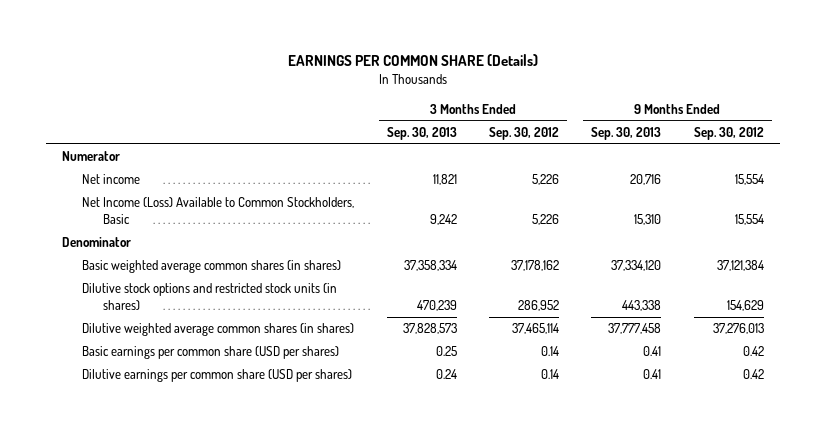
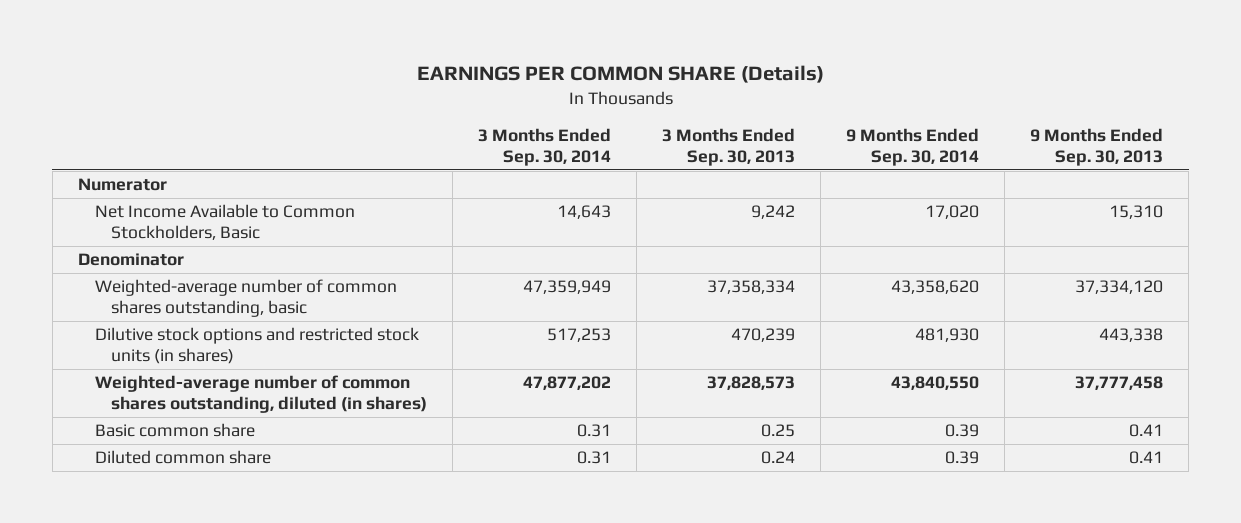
- | 3 Months Ended Sep. 30, 2013 | 3 Months Ended Sep. 30, 2012 | 9 Months Ended Sep. 30, 2013 | 9 Months Ended Sep. 30, 2012
+ | 3 Months Ended Sep. 30, 2014 | 3 Months Ended Sep. 30, 2013 | 9 Months Ended Sep. 30, 2014 | 9 Months Ended Sep. 30, 2013
- Net income | 11,821 | 5,226 | 20,716 | 15,554
- Net Income (Loss) Available to Common Stockholders, Basic | 9,242 | 5,226 | 15,310 | 15,554
+ Net Income Available to Common Stockholders, Basic | 14,643 | 9,242 | 17,020 | 15,310
- Basic weighted average common shares (in shares) | 37,358,334 | 37,178,162 | 37,334,120 | 37,121,384
+ Weighted-average number of common shares outstanding, basic | 47,359,949 | 37,358,334 | 43,358,620 | 37,334,120
- Dilutive weighted average common shares (in shares) | 37,828,573 | 37,465,114 | 37,777,458 | 37,276,013
- Basic earnings per common share (USD per shares) | 0.25 | 0.14 | 0.41 | 0.42
- Dilutive earnings per common share (USD per shares) | 0.24 | 0.14 | 0.41 | 0.42
+ Weighted-average number of common shares outstanding, diluted (in shares) | 47,877,202 | 37,828,573 | 43,840,550 | 37,777,458
+ Basic common share | 0.31 | 0.25 | 0.39 | 0.41
+ Diluted common share | 0.31 | 0.24 | 0.39 | 0.41

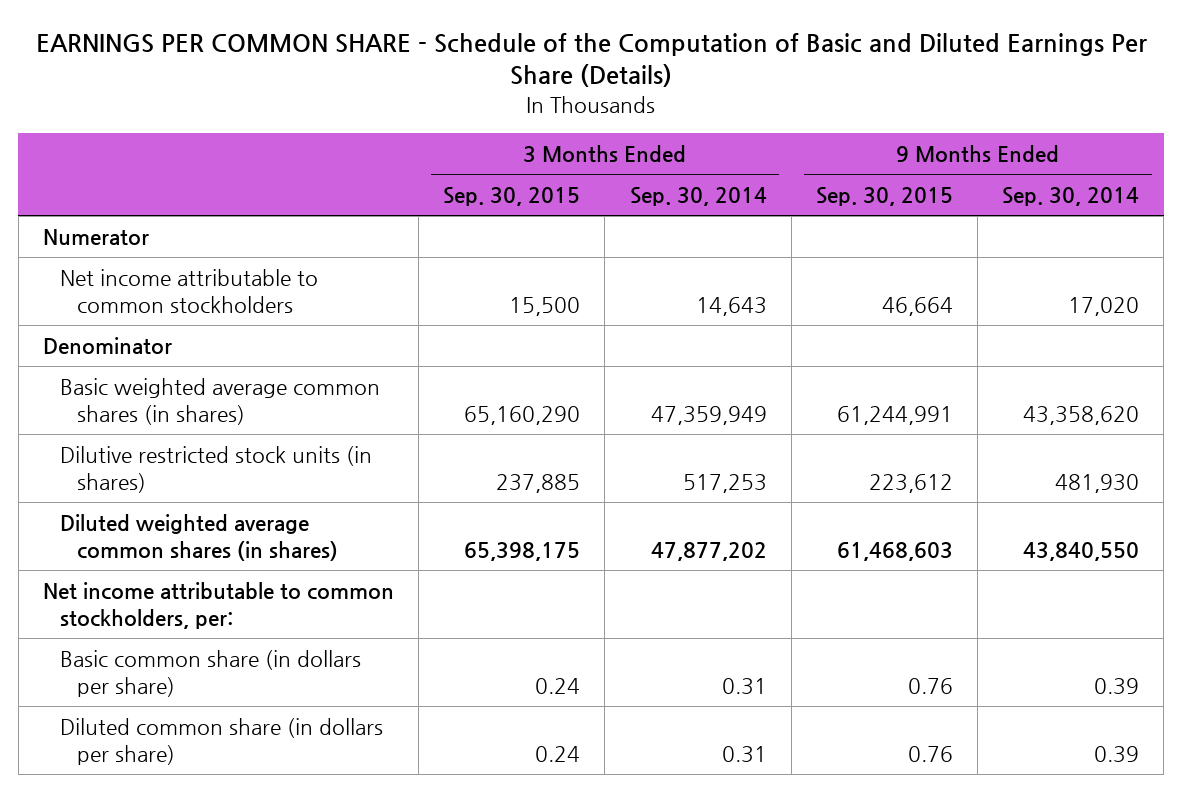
- EARNINGS PER COMMON SHARE (Details)
+ EARNINGS PER COMMON SHARE - Schedule of the Computation of Basic and Diluted Earnings Per Share (Details)
- | 3 Months Ended Sep. 30, 2014 | 3 Months Ended Sep. 30, 2013 | 9 Months Ended Sep. 30, 2014 | 9 Months Ended Sep. 30, 2013
+ | 3 Months Ended Sep. 30, 2015 | 3 Months Ended Sep. 30, 2014 | 9 Months Ended Sep. 30, 2015 | 9 Months Ended Sep. 30, 2014
- Net Income Available to Common Stockholders, Basic | 14,643 | 9,242 | 17,020 | 15,310
+ Net income attributable to common stockholders | 15,500 | 14,643 | 46,664 | 17,020
- Weighted-average number of common shares outstanding, basic | 47,359,949 | 37,358,334 | 43,358,620 | 37,334,120
- Dilutive stock options and restricted stock units (in shares) | 517,253 | 470,239 | 481,930 | 443,338
- Weighted-average number of common shares outstanding, diluted (in shares) | 47,877,202 | 37,828,573 | 43,840,550 | 37,777,458
- Basic common share | 0.31 | 0.25 | 0.39 | 0.41
- Diluted common share | 0.31 | 0.24 | 0.39 | 0.41
+ Basic weighted average common shares (in shares) | 65,160,290 | 47,359,949 | 61,244,991 | 43,358,620
+ Dilutive restricted stock units (in shares) | 237,885 | 517,253 | 223,612 | 481,930
+ Diluted weighted average common shares (in shares) | 65,398,175 | 47,877,202 | 61,468,603 | 43,840,550
+ Net income attributable to common stockholders, per:
+ Basic common share (in dollars per share) | 0.24 | 0.31 | 0.76 | 0.39
+ Diluted common share (in dollars per share) | 0.24 | 0.31 | 0.76 | 0.39

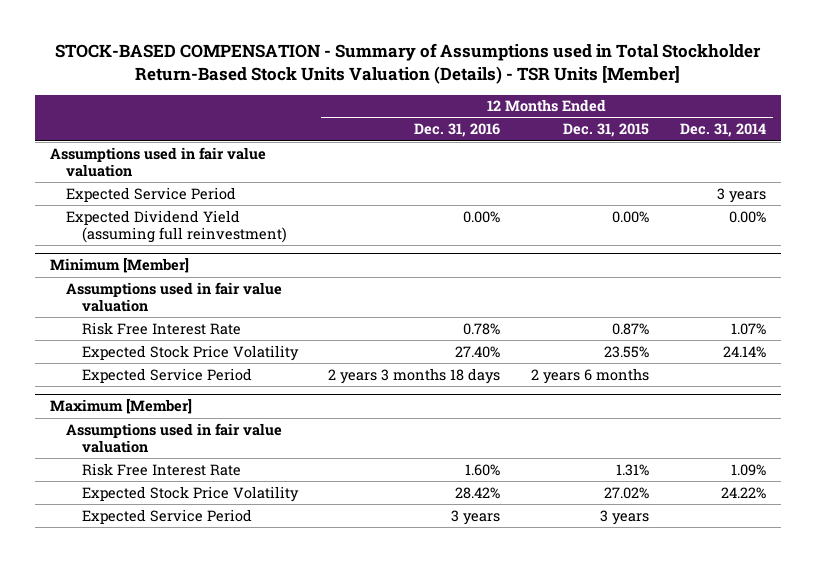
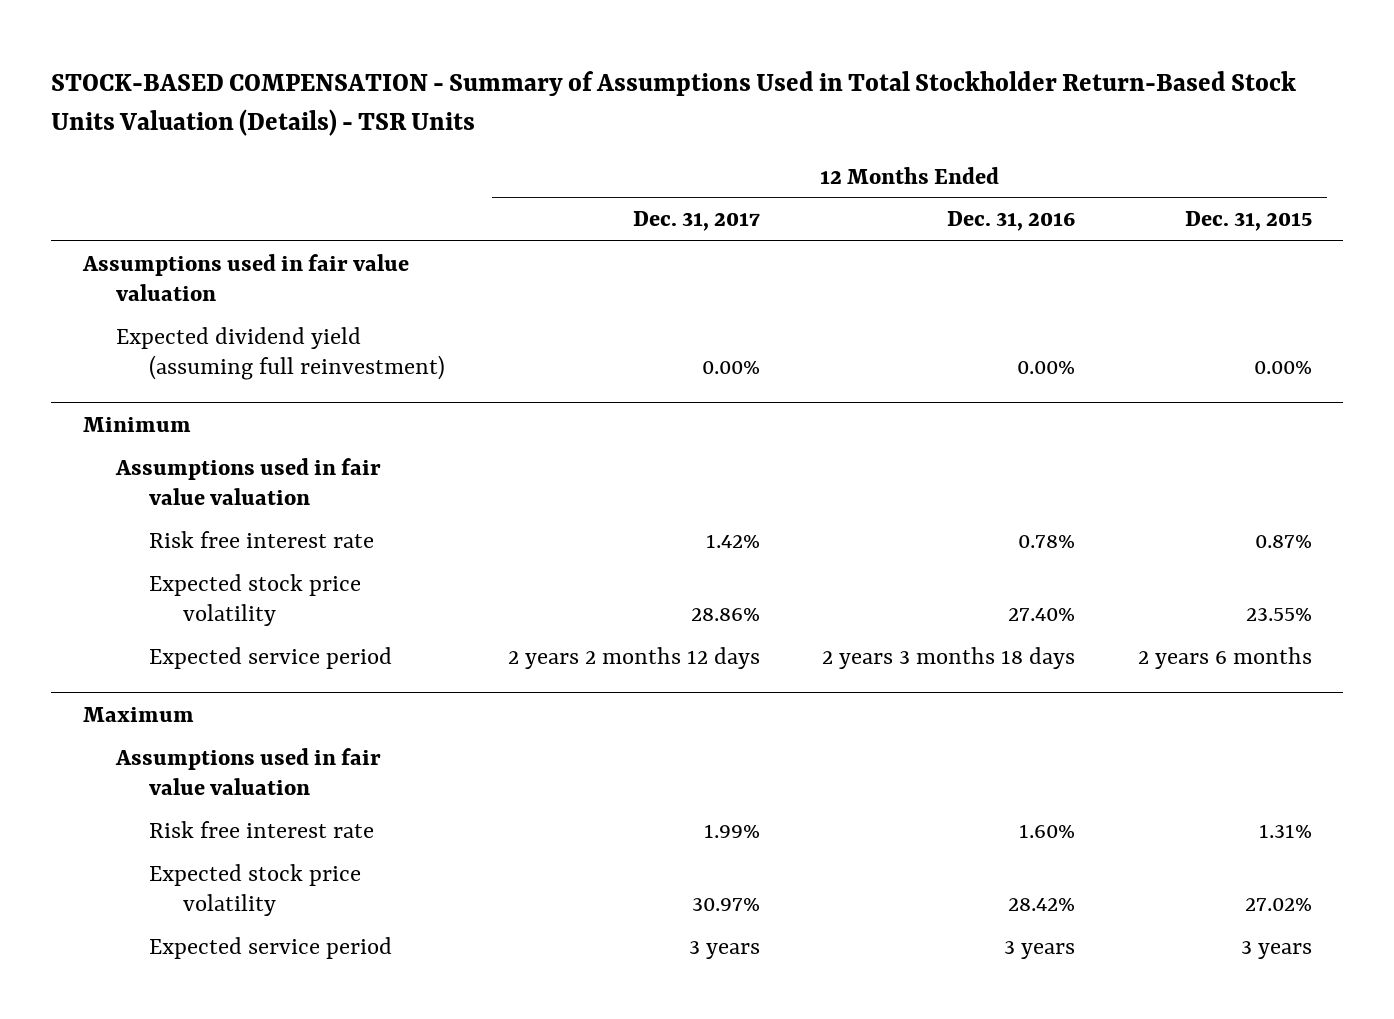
- STOCK-BASED COMPENSATION - Summary of Assumptions used in Total Stockholder Return-Based Stock Units Valuation (Details) - TSR Units [Member]
+ STOCK-BASED COMPENSATION - Summary of Assumptions Used in Total Stockholder Return-Based Stock Units Valuation (Details) - TSR Units
- | 12 Months Ended Dec. 31, 2016 | 12 Months Ended Dec. 31, 2015 | 12 Months Ended Dec. 31, 2014
+ | 12 Months Ended Dec. 31, 2017 | 12 Months Ended Dec. 31, 2016 | 12 Months Ended Dec. 31, 2015
- Expected Service Period | | | 3 years
- Expected Dividend Yield (assuming full reinvestment) | 0.00% | 0.00% | 0.00%
- Minimum [Member]
+ Expected dividend yield (assuming full reinvestment) | 0.00% | 0.00% | 0.00%
+ Minimum
- Risk Free Interest Rate | 0.78% | 0.87% | 1.07%
- Expected Stock Price Volatility | 27.40% | 23.55% | 24.14%
- Expected Service Period | 2 years 3 months 18 days | 2 years 6 months |
- Maximum [Member]
+ Risk free interest rate | 1.42% | 0.78% | 0.87%
+ Expected stock price volatility | 28.86% | 27.40% | 23.55%
+ Expected service period | 2 years 2 months 12 days | 2 years 3 months 18 days | 2 years 6 months
+ Maximum
- Risk Free Interest Rate | 1.60% | 1.31% | 1.09%
- Expected Stock Price Volatility | 28.42% | 27.02% | 24.22%
- Expected Service Period | 3 years | 3 years |
+ Risk free interest rate | 1.99% | 1.60% | 1.31%
+ Expected stock price volatility | 30.97% | 28.42% | 27.02%
+ Expected service period | 3 years | 3 years | 3 years

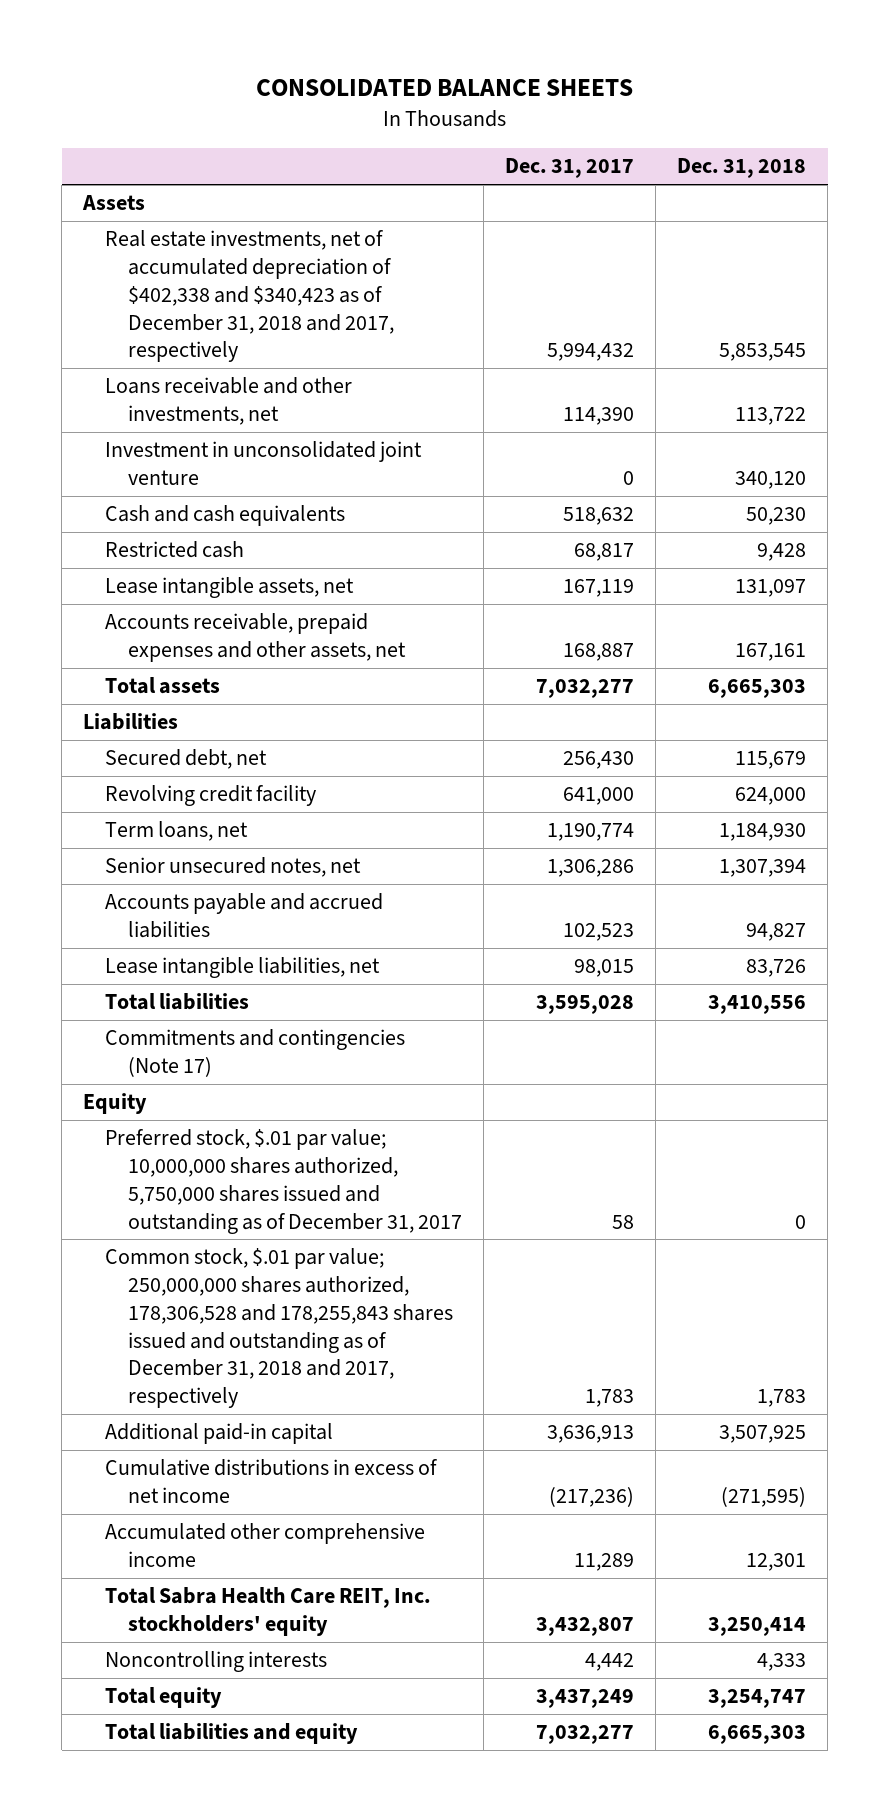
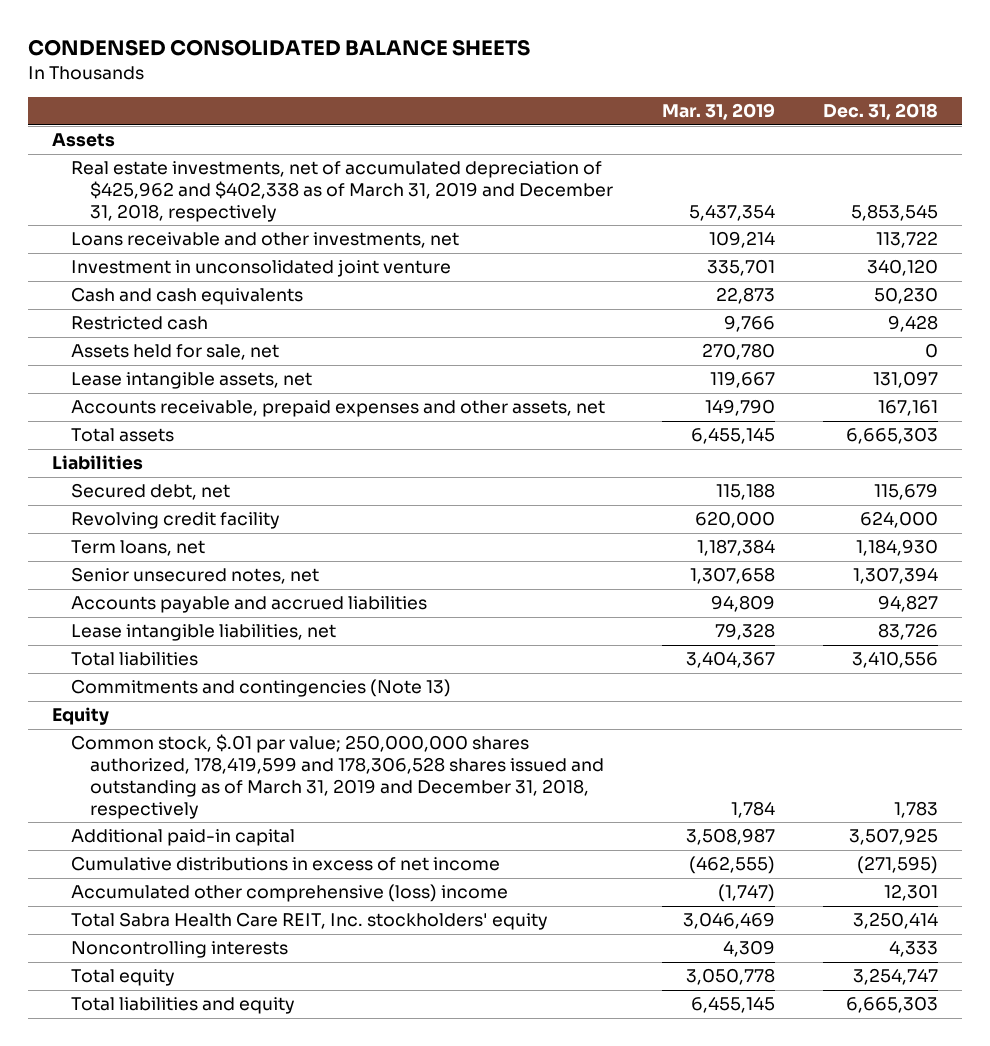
- CONSOLIDATED BALANCE SHEETS
+ CONDENSED CONSOLIDATED BALANCE SHEETS
- | Dec. 31, 2017 | Dec. 31, 2018
+ | Mar. 31, 2019 | Dec. 31, 2018
- Real estate investments, net of accumulated depreciation of $402,338 and $340,423 as of December 31, 2018 and 2017, respectively | 5,994,432 | 5,853,545
+ Real estate investments, net of accumulated depreciation of $425,962 and $402,338 as of March 31, 2019 and December 31, 2018, respectively | 5,437,354 | 5,853,545
+ Assets held for sale, net | 270,780 | 0
- Commitments and contingencies (Note 17)
+ Commitments and contingencies (Note 13)
- Preferred stock, $.01 par value; 10,000,000 shares authorized, 5,750,000 shares issued and outstanding as of December 31, 2017 | 58 | 0
- Common stock, $.01 par value; 250,000,000 shares authorized, 178,306,528 and 178,255,843 shares issued and outstanding as of December 31, 2018 and 2017, respectively | 1,783 | 1,783
+ Common stock, $.01 par value; 250,000,000 shares authorized, 178,419,599 and 178,306,528 shares issued and outstanding as of March 31, 2019 and December 31, 2018, respectively | 1,784 | 1,783
- Accumulated other comprehensive income | 11,289 | 12,301
+ Accumulated other comprehensive (loss) income | (1,747) | 12,301

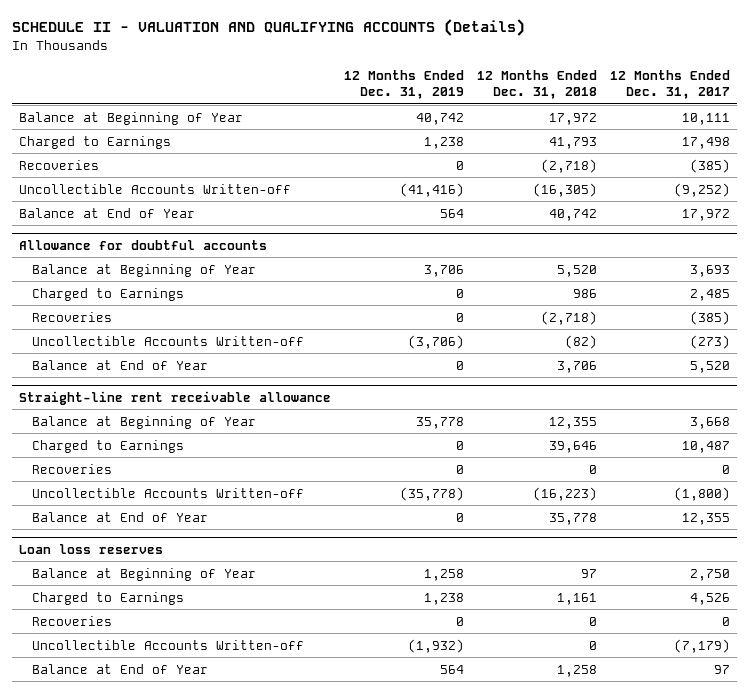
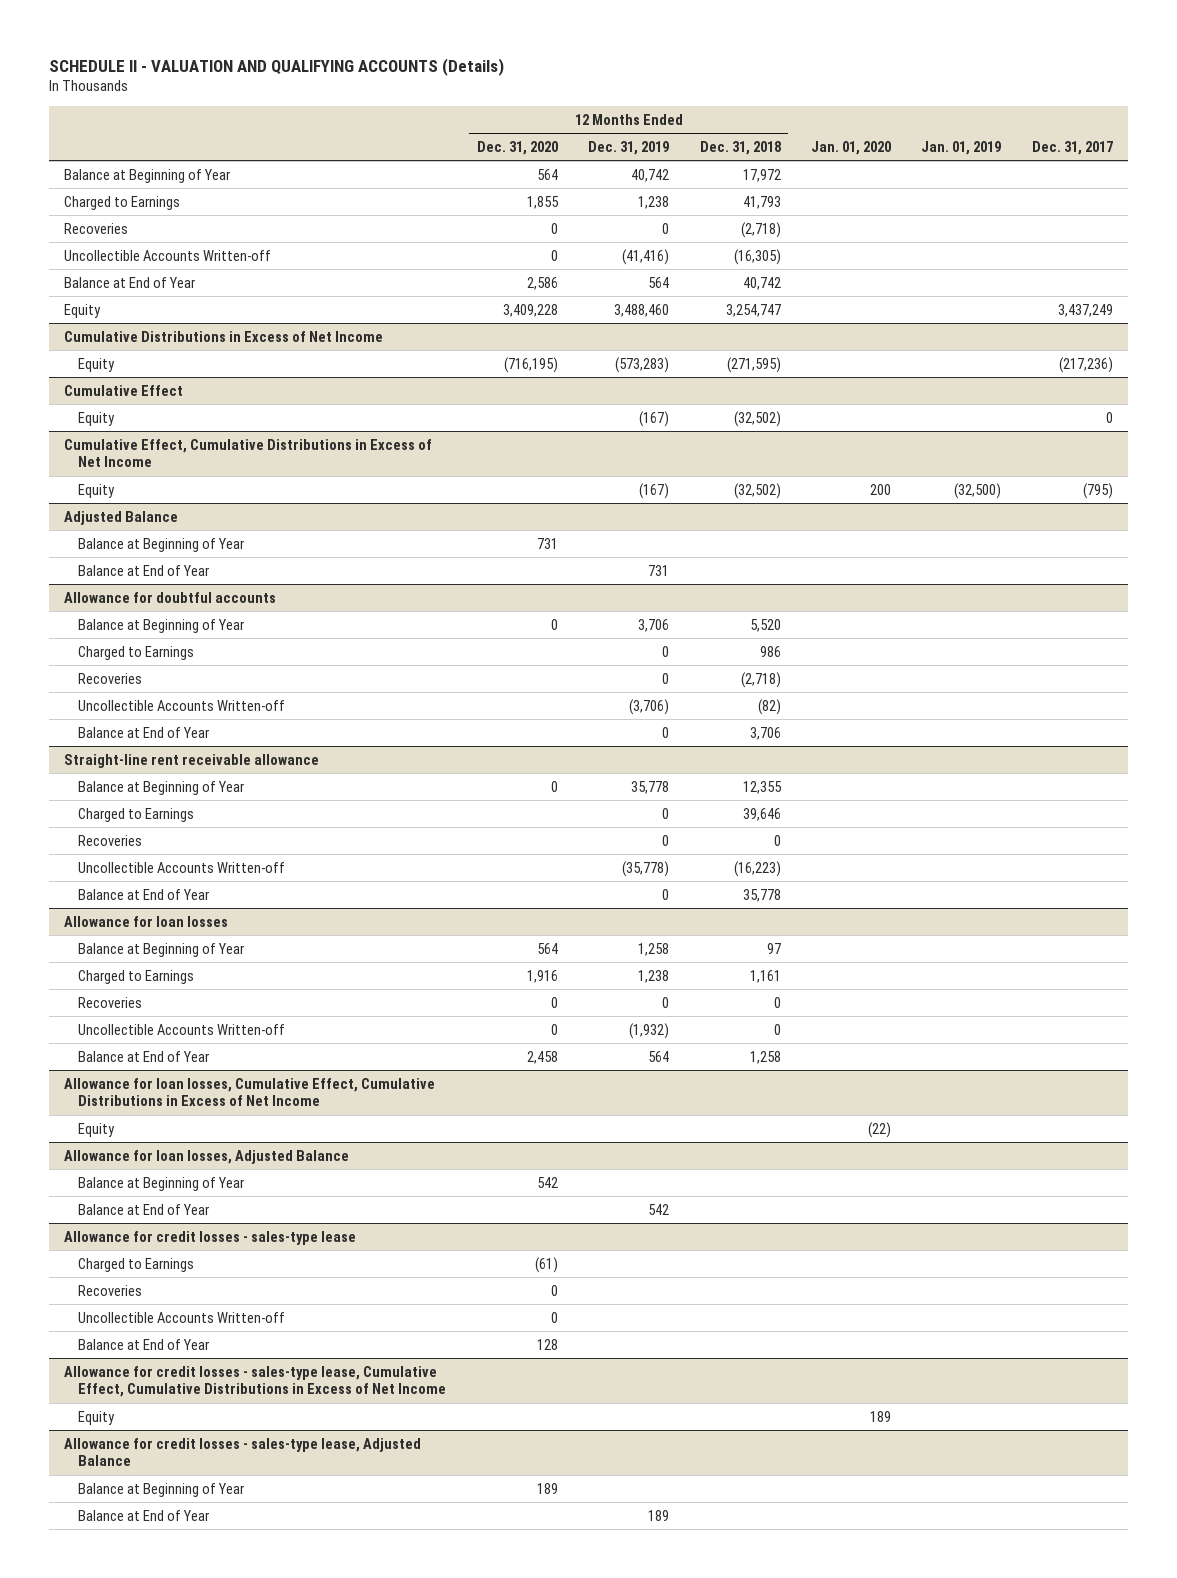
- | 12 Months Ended Dec. 31, 2019 | 12 Months Ended Dec. 31, 2018 | 12 Months Ended Dec. 31, 2017
+ | 12 Months Ended Dec. 31, 2020 | 12 Months Ended Dec. 31, 2019 | 12 Months Ended Dec. 31, 2018 | Jan. 01, 2020 | Jan. 01, 2019 | Dec. 31, 2017
+ Equity | 3,409,228 | 3,488,460 | 3,254,747 | | | 3,437,249
+ Cumulative Distributions in Excess of Net Income
+ Equity | (716,195) | (573,283) | (271,595) | | | (217,236)
+ Cumulative Effect
+ Equity | | (167) | (32,502) | | | 0
+ Cumulative Effect, Cumulative Distributions in Excess of Net Income
+ Equity | | (167) | (32,502) | 200 | (32,500) | (795)
+ Adjusted Balance
+ Balance at Beginning of Year | 731 | | | | |
+ Balance at End of Year | | 731 | | | |
- Loan loss reserves
+ Allowance for loan losses
+ Allowance for loan losses, Cumulative Effect, Cumulative Distributions in Excess of Net Income
+ Equity | | | | (22) | |
+ Allowance for loan losses, Adjusted Balance
+ Balance at Beginning of Year | 542 | | | | |
+ Balance at End of Year | | 542 | | | |
+ Allowance for credit losses - sales-type lease
+ Charged to Earnings | (61) | | | | |
+ Recoveries | 0 | | | | |
+ Uncollectible Accounts Written-off | 0 | | | | |
+ Balance at End of Year | 128 | | | | |
+ Allowance for credit losses - sales-type lease, Cumulative Effect, Cumulative Distributions in Excess of Net Income
+ Equity | | | | 189 | |
+ Allowance for credit losses - sales-type lease, Adjusted Balance
+ Balance at Beginning of Year | 189 | | | | |
+ Balance at End of Year | | 189 | | | |

